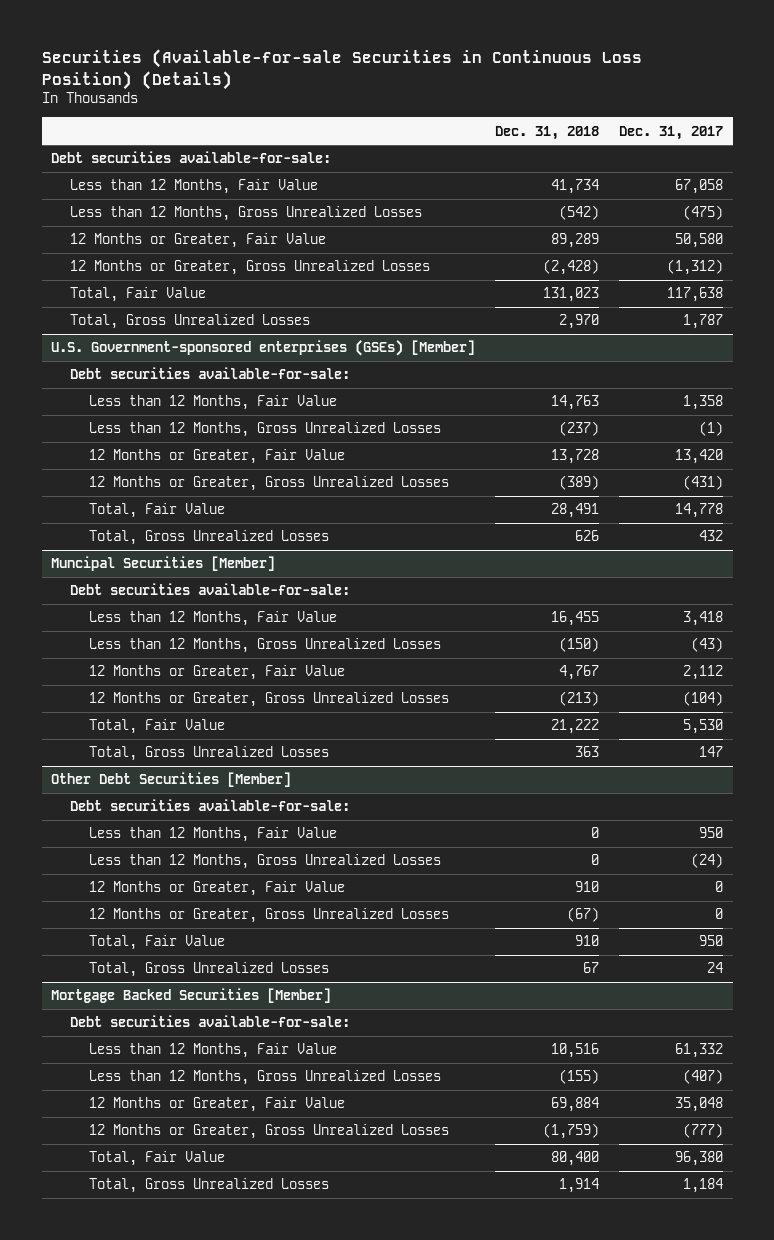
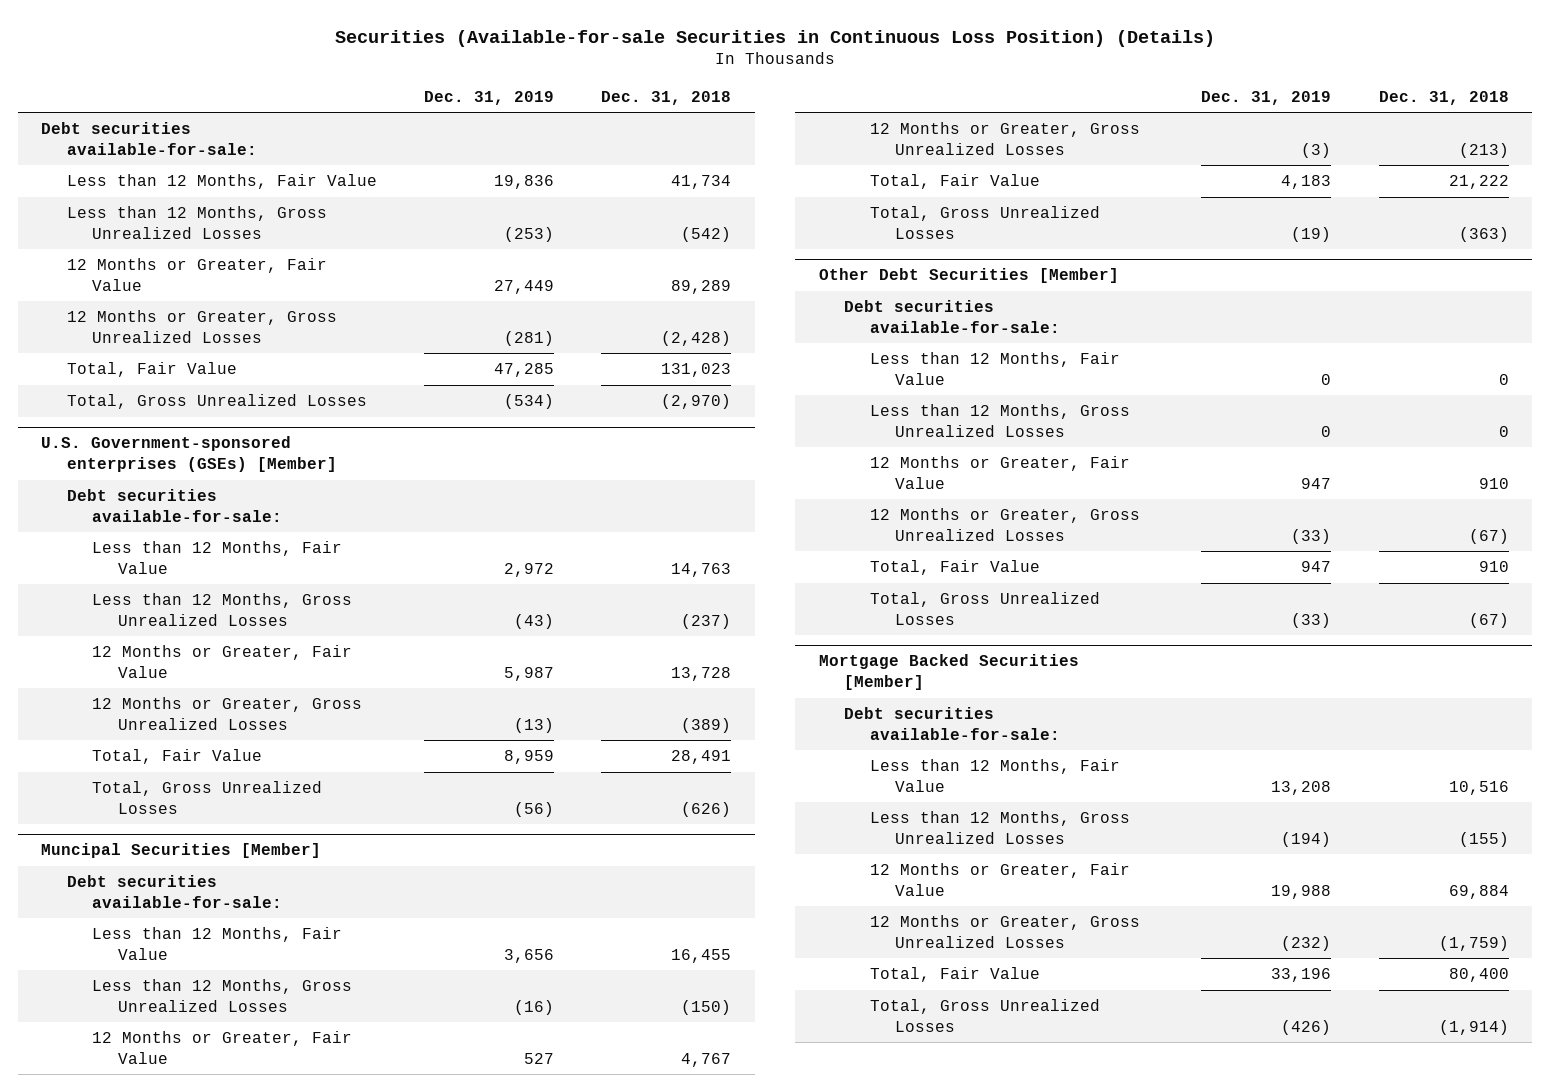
- | Dec. 31, 2018 | Dec. 31, 2017
+ | Dec. 31, 2019 | Dec. 31, 2018
- Total, Gross Unrealized Losses | 2,970 | 1,787
+ Total, Gross Unrealized Losses | (534) | (2,970)
@ U.S. Government-sponsored enterprises (GSEs) [Member]
- Total, Gross Unrealized Losses | 626 | 432
+ Total, Gross Unrealized Losses | (56) | (626)
@ Muncipal Securities [Member]
- Total, Gross Unrealized Losses | 363 | 147
+ Total, Gross Unrealized Losses | (19) | (363)
@ Other Debt Securities [Member]
- Total, Gross Unrealized Losses | 67 | 24
+ Total, Gross Unrealized Losses | (33) | (67)
@ Mortgage Backed Securities [Member]
- Total, Gross Unrealized Losses | 1,914 | 1,184
+ Total, Gross Unrealized Losses | (426) | (1,914)

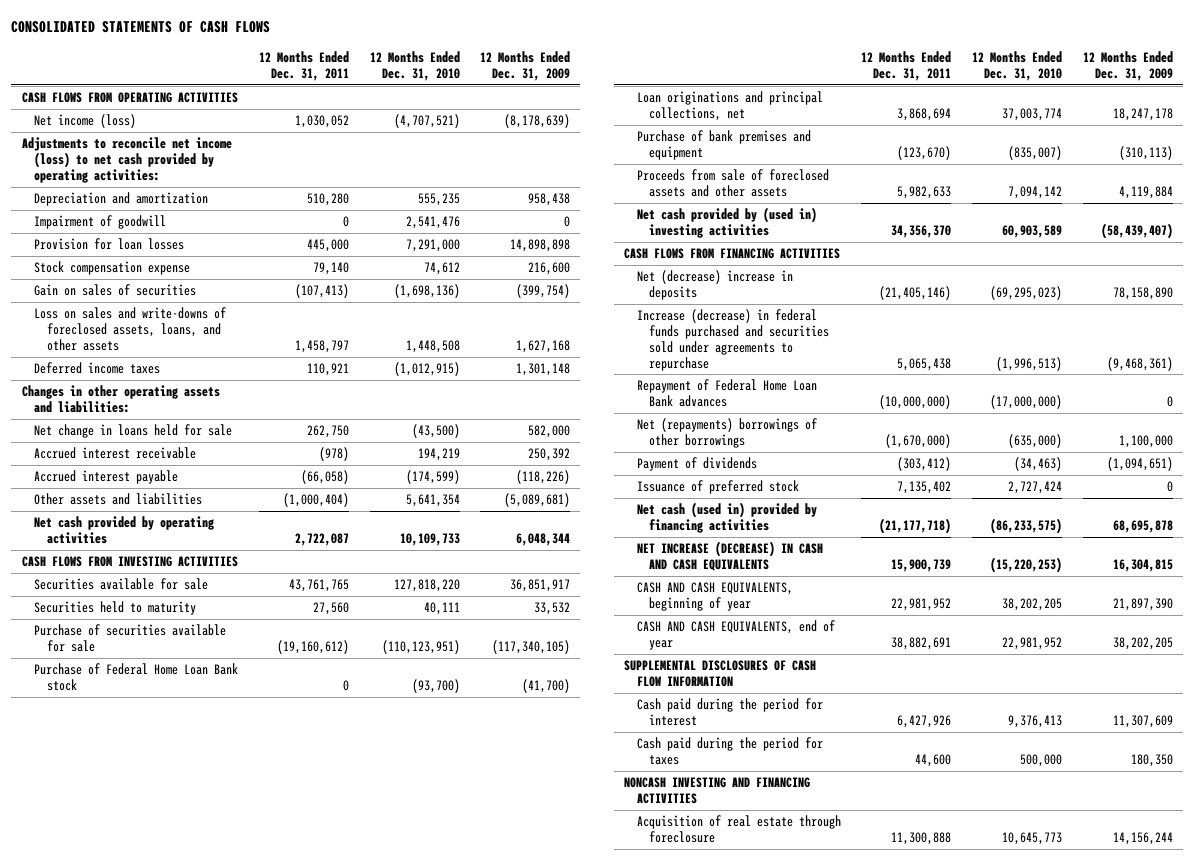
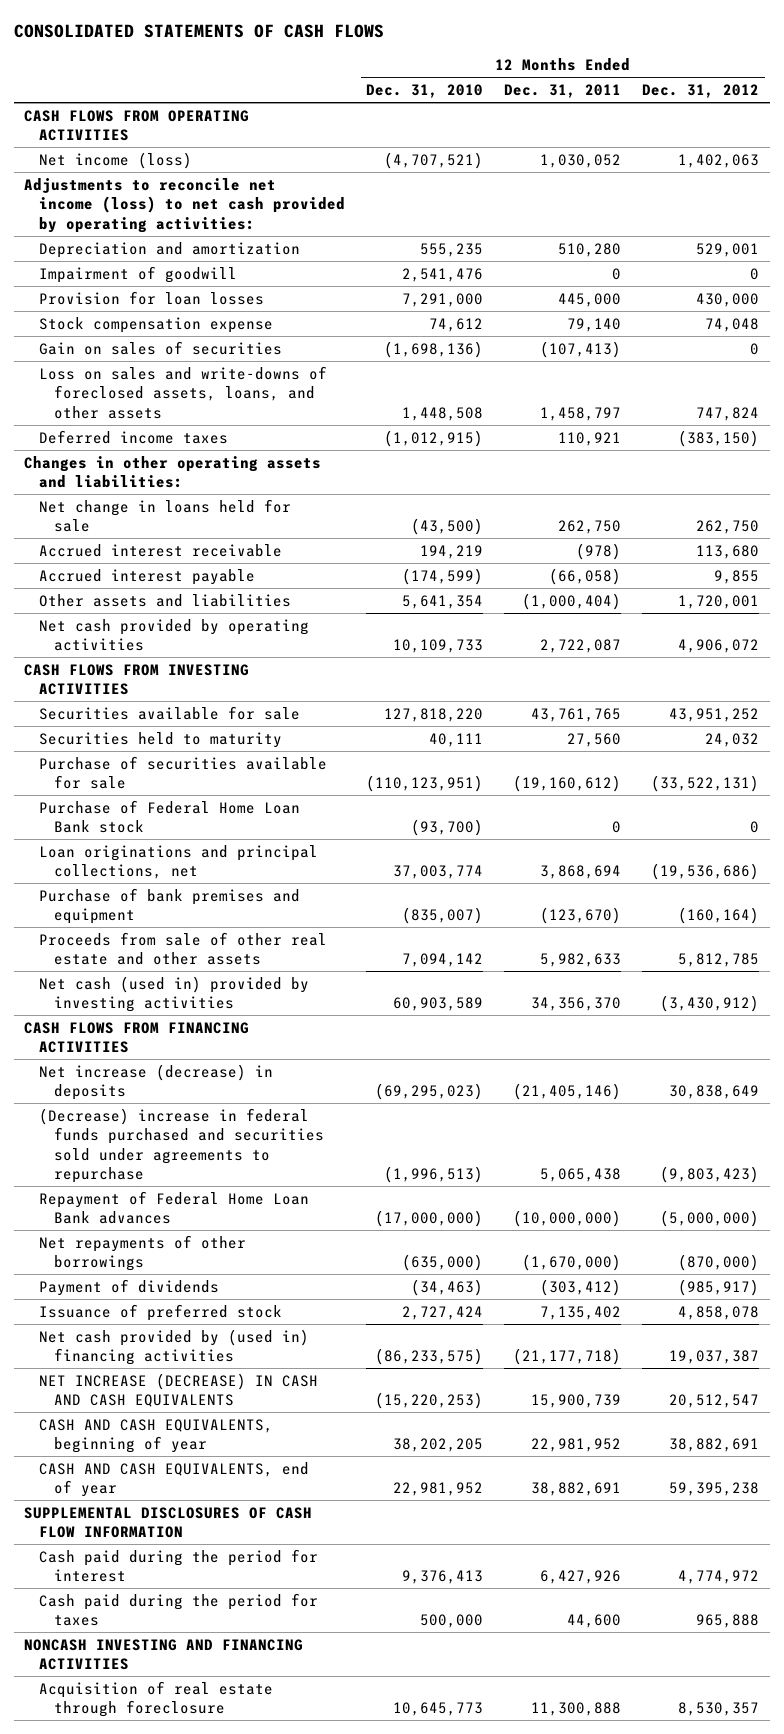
- | 12 Months Ended Dec. 31, 2011 | 12 Months Ended Dec. 31, 2010 | 12 Months Ended Dec. 31, 2009
+ | 12 Months Ended Dec. 31, 2010 | 12 Months Ended Dec. 31, 2011 | 12 Months Ended Dec. 31, 2012
- Proceeds from sale of foreclosed assets and other assets | 5,982,633 | 7,094,142 | 4,119,884
- Net cash provided by (used in) investing activities | 34,356,370 | 60,903,589 | (58,439,407)
+ Proceeds from sale of other real estate and other assets | 7,094,142 | 5,982,633 | 5,812,785
+ Net cash (used in) provided by investing activities | 60,903,589 | 34,356,370 | (3,430,912)
- Net (decrease) increase in deposits | (21,405,146) | (69,295,023) | 78,158,890
- Increase (decrease) in federal funds purchased and securities sold under agreements to repurchase | 5,065,438 | (1,996,513) | (9,468,361)
+ Net increase (decrease) in deposits | (69,295,023) | (21,405,146) | 30,838,649
+ (Decrease) increase in federal funds purchased and securities sold under agreements to repurchase | (1,996,513) | 5,065,438 | (9,803,423)
- Net (repayments) borrowings of other borrowings | (1,670,000) | (635,000) | 1,100,000
+ Net repayments of other borrowings | (635,000) | (1,670,000) | (870,000)
- Net cash (used in) provided by financing activities | (21,177,718) | (86,233,575) | 68,695,878
+ Net cash provided by (used in) financing activities | (86,233,575) | (21,177,718) | 19,037,387

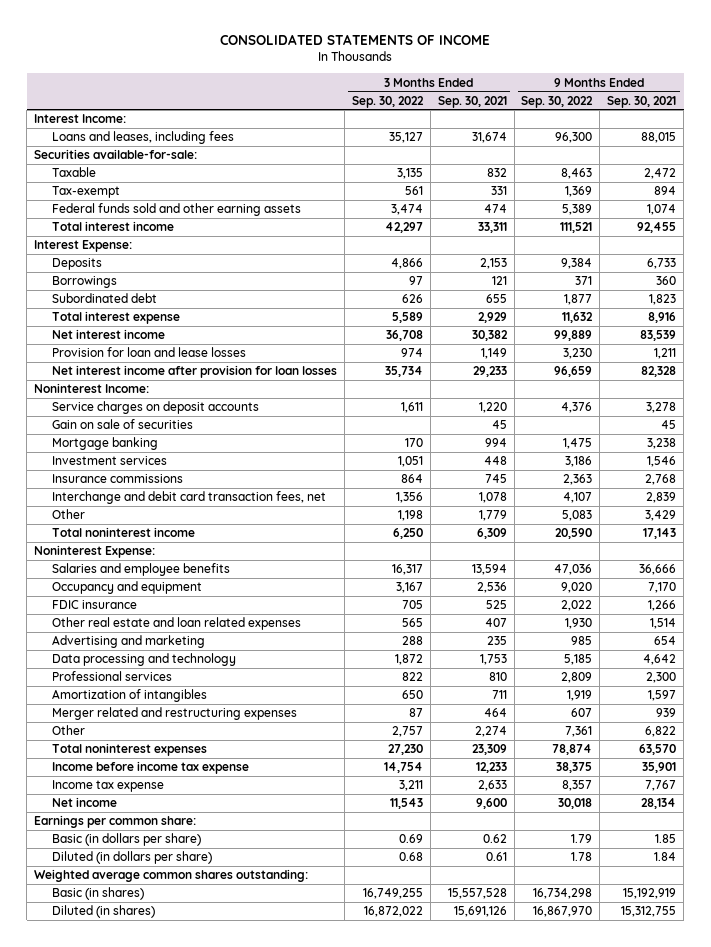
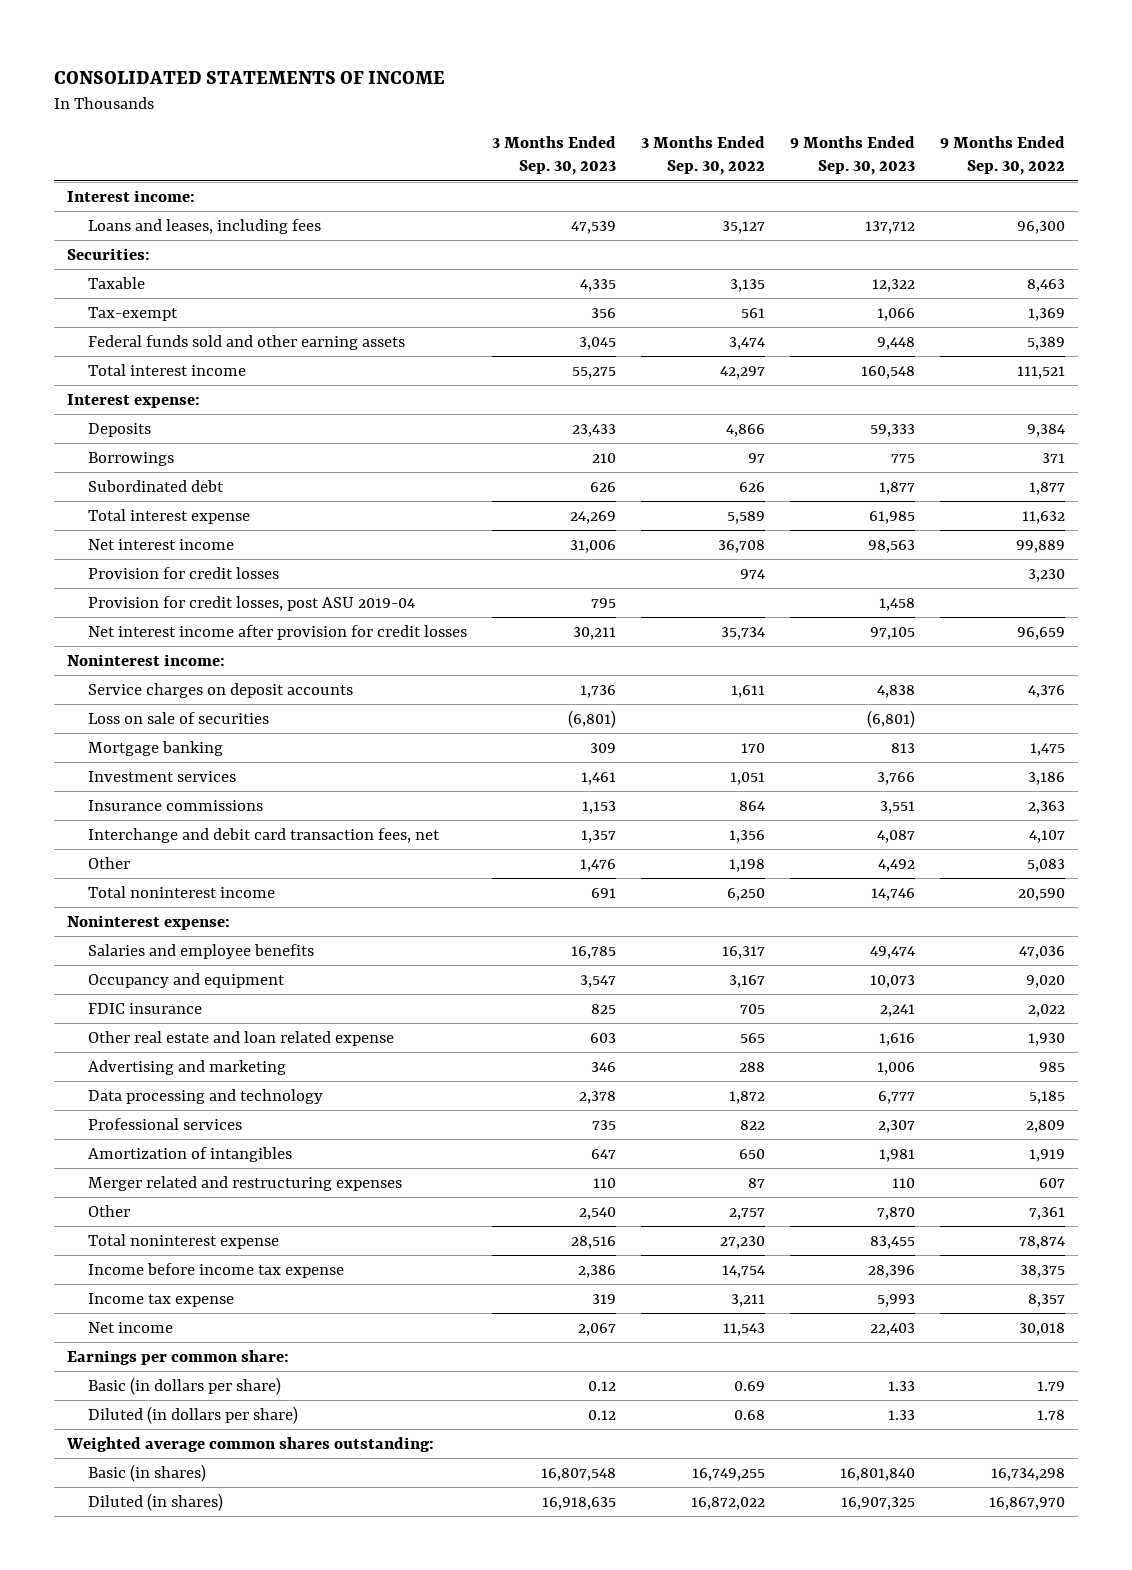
- | 3 Months Ended Sep. 30, 2022 | 3 Months Ended Sep. 30, 2021 | 9 Months Ended Sep. 30, 2022 | 9 Months Ended Sep. 30, 2021
+ | 3 Months Ended Sep. 30, 2023 | 3 Months Ended Sep. 30, 2022 | 9 Months Ended Sep. 30, 2023 | 9 Months Ended Sep. 30, 2022
- Interest Income:
+ Interest income:
- Securities available-for-sale:
+ Securities:
- Interest Expense:
+ Interest expense:
- Provision for loan and lease losses | 974 | 1,149 | 3,230 | 1,211
- Net interest income after provision for loan losses | 35,734 | 29,233 | 96,659 | 82,328
- Noninterest Income:
+ Provision for credit losses | | 974 | | 3,230
+ Provision for credit losses, post ASU 2019-04 | 795 | | 1,458 |
+ Net interest income after provision for credit losses | 30,211 | 35,734 | 97,105 | 96,659
+ Noninterest income:
- Gain on sale of securities | | 45 | | 45
+ Loss on sale of securities | (6,801) | | (6,801) |
- Noninterest Expense:
+ Noninterest expense:
- Other real estate and loan related expenses | 565 | 407 | 1,930 | 1,514
+ Other real estate and loan related expense | 603 | 565 | 1,616 | 1,930
- Total noninterest expenses | 27,230 | 23,309 | 78,874 | 63,570
+ Total noninterest expense | 28,516 | 27,230 | 83,455 | 78,874

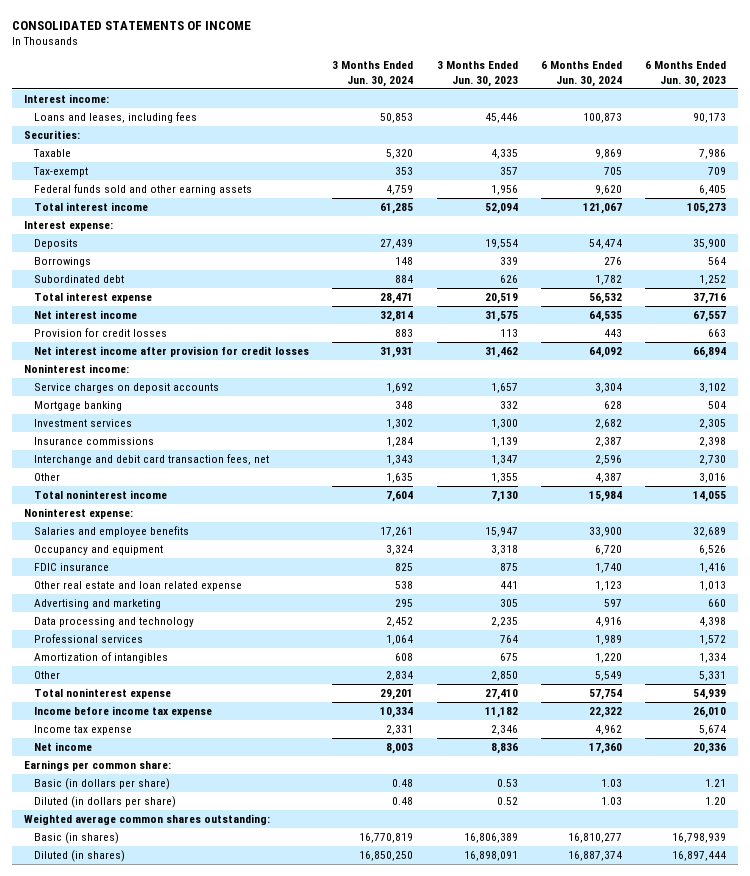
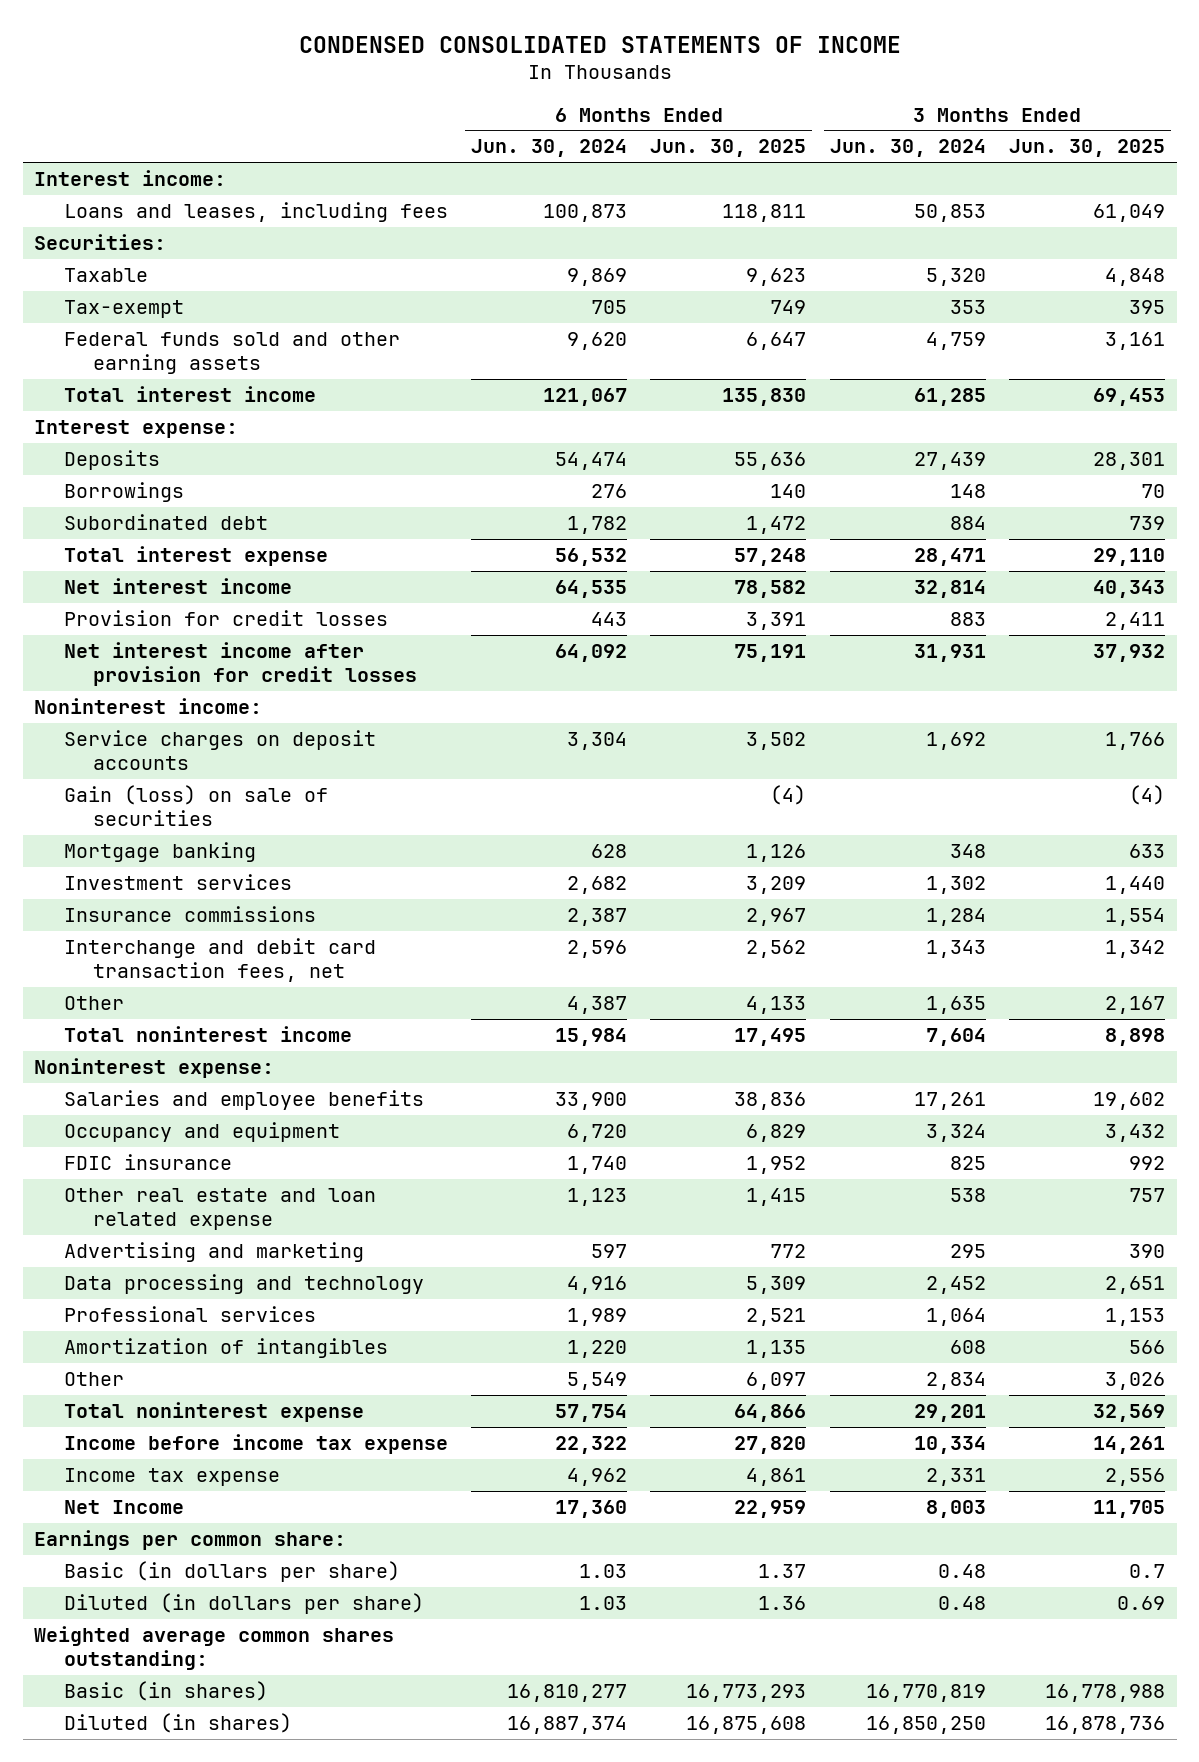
- CONSOLIDATED STATEMENTS OF INCOME
+ CONDENSED CONSOLIDATED STATEMENTS OF INCOME
- | 3 Months Ended Jun. 30, 2024 | 3 Months Ended Jun. 30, 2023 | 6 Months Ended Jun. 30, 2024 | 6 Months Ended Jun. 30, 2023
+ | 6 Months Ended Jun. 30, 2024 | 6 Months Ended Jun. 30, 2025 | 3 Months Ended Jun. 30, 2024 | 3 Months Ended Jun. 30, 2025
+ Gain (loss) on sale of securities | | (4) | | (4)
- Net income | 8,003 | 8,836 | 17,360 | 20,336
+ Net Income | 17,360 | 22,959 | 8,003 | 11,705

